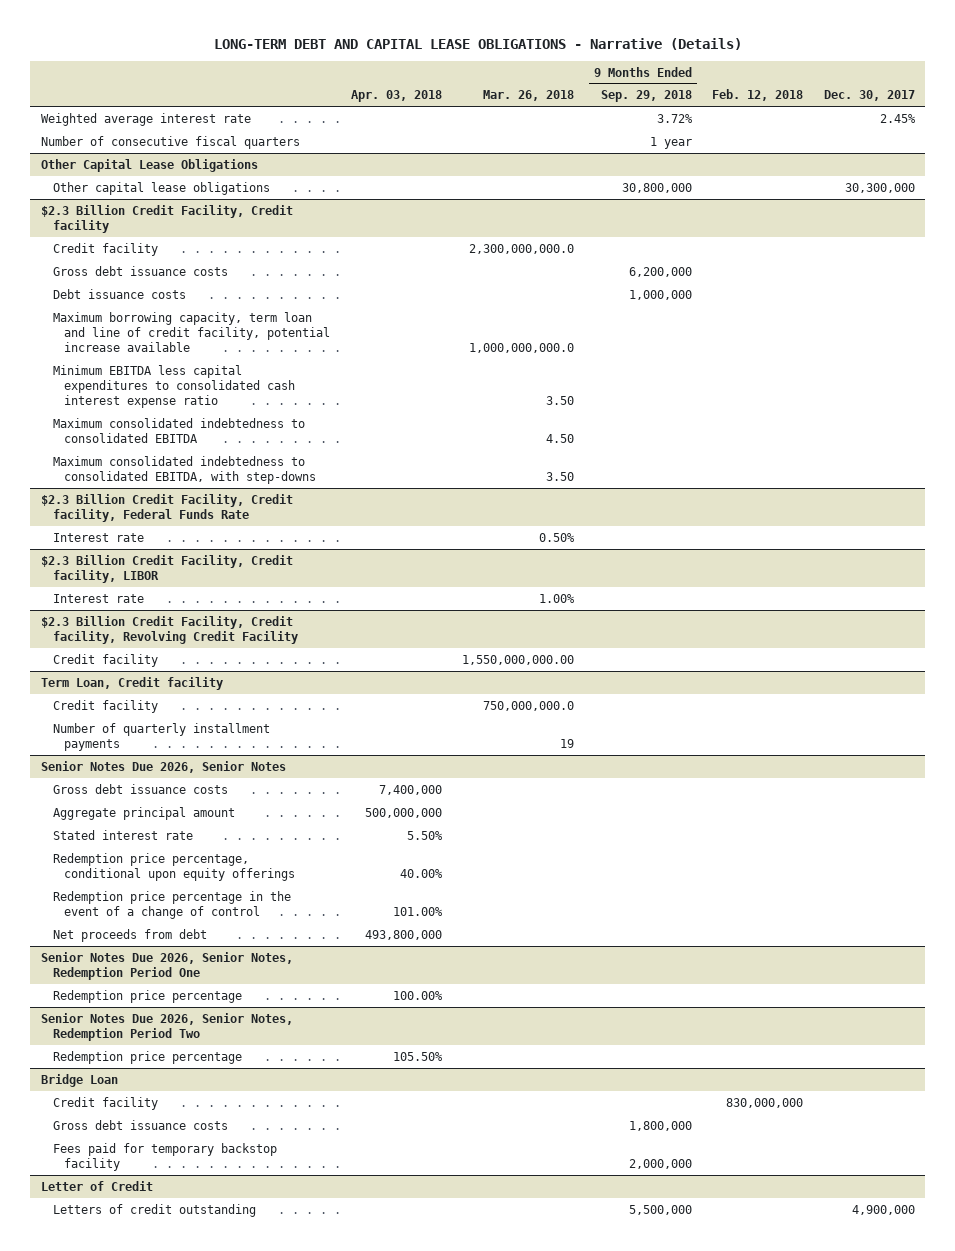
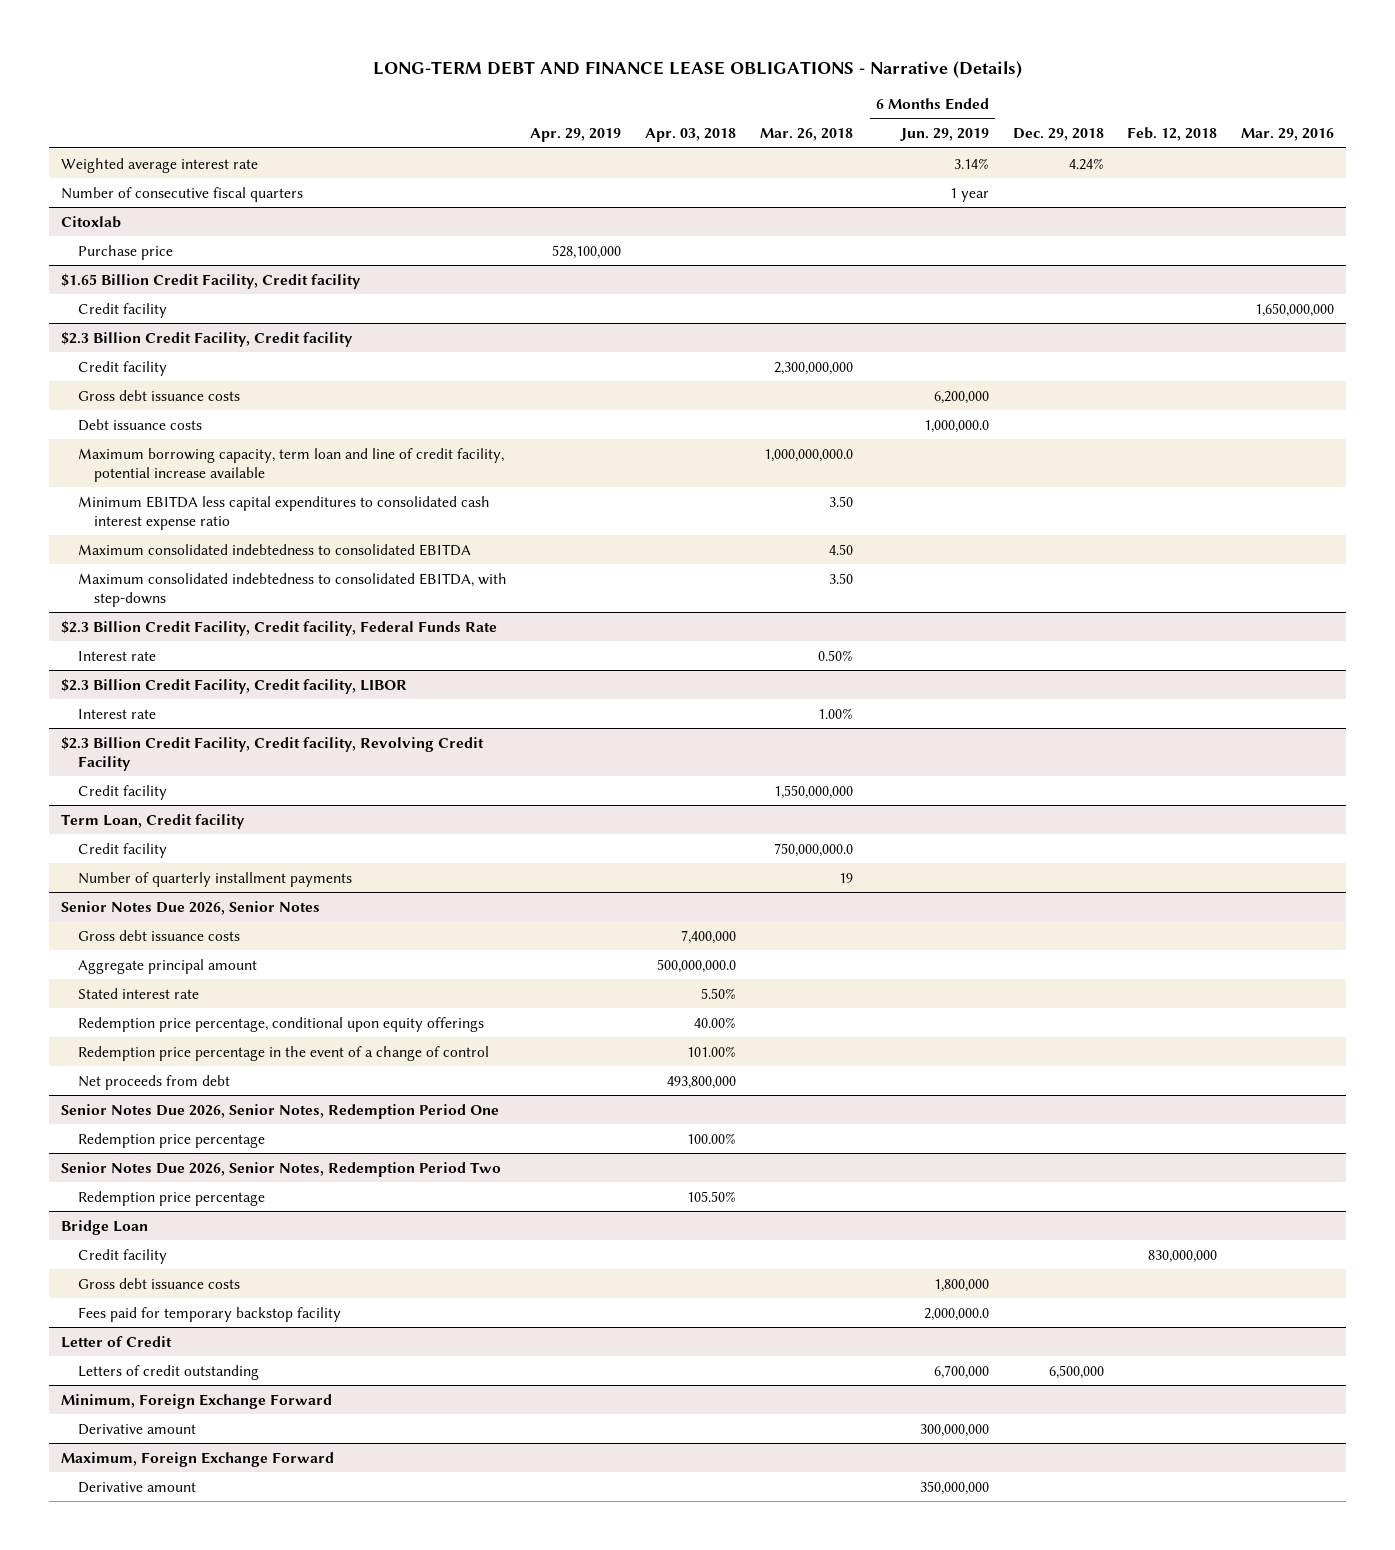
- LONG-TERM DEBT AND CAPITAL LEASE OBLIGATIONS - Narrative (Details)
+ LONG-TERM DEBT AND FINANCE LEASE OBLIGATIONS - Narrative (Details)
- | Apr. 03, 2018 | Mar. 26, 2018 | 9 Months Ended Sep. 29, 2018 | Feb. 12, 2018 | Dec. 30, 2017
+ | Apr. 29, 2019 | Apr. 03, 2018 | Mar. 26, 2018 | 6 Months Ended Jun. 29, 2019 | Dec. 29, 2018 | Feb. 12, 2018 | Mar. 29, 2016
- Other Capital Lease Obligations
- Other capital lease obligations | | | 30,800,000 | | 30,300,000
+ Citoxlab
+ Purchase price | 528,100,000 | | | | | |
+ $1.65 Billion Credit Facility, Credit facility
+ Credit facility | | | | | | | 1,650,000,000
@ $2.3 Billion Credit Facility, Credit facility
- Credit facility | | 2,300,000,000.0 | | |
+ Credit facility | | | 2,300,000,000 | | | |
@ $2.3 Billion Credit Facility, Credit facility, Revolving Credit Facility
- Credit facility | | 1,550,000,000.00 | | |
+ Credit facility | | | 1,550,000,000 | | | |
@ Senior Notes Due 2026, Senior Notes
- Aggregate principal amount | 500,000,000 | | | |
+ Aggregate principal amount | | 500,000,000.0 | | | | |
+ Minimum, Foreign Exchange Forward
+ Derivative amount | | | | 300,000,000 | | |
+ Maximum, Foreign Exchange Forward
+ Derivative amount | | | | 350,000,000 | | |

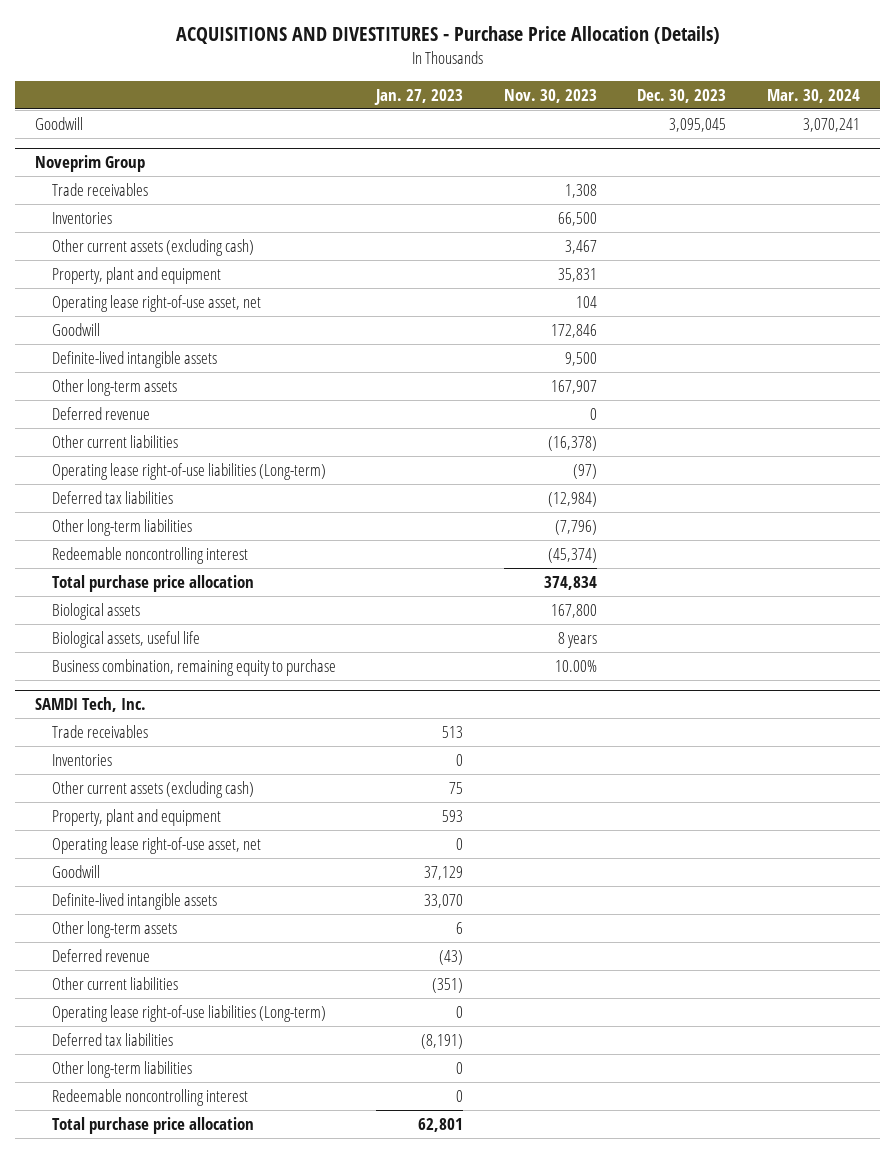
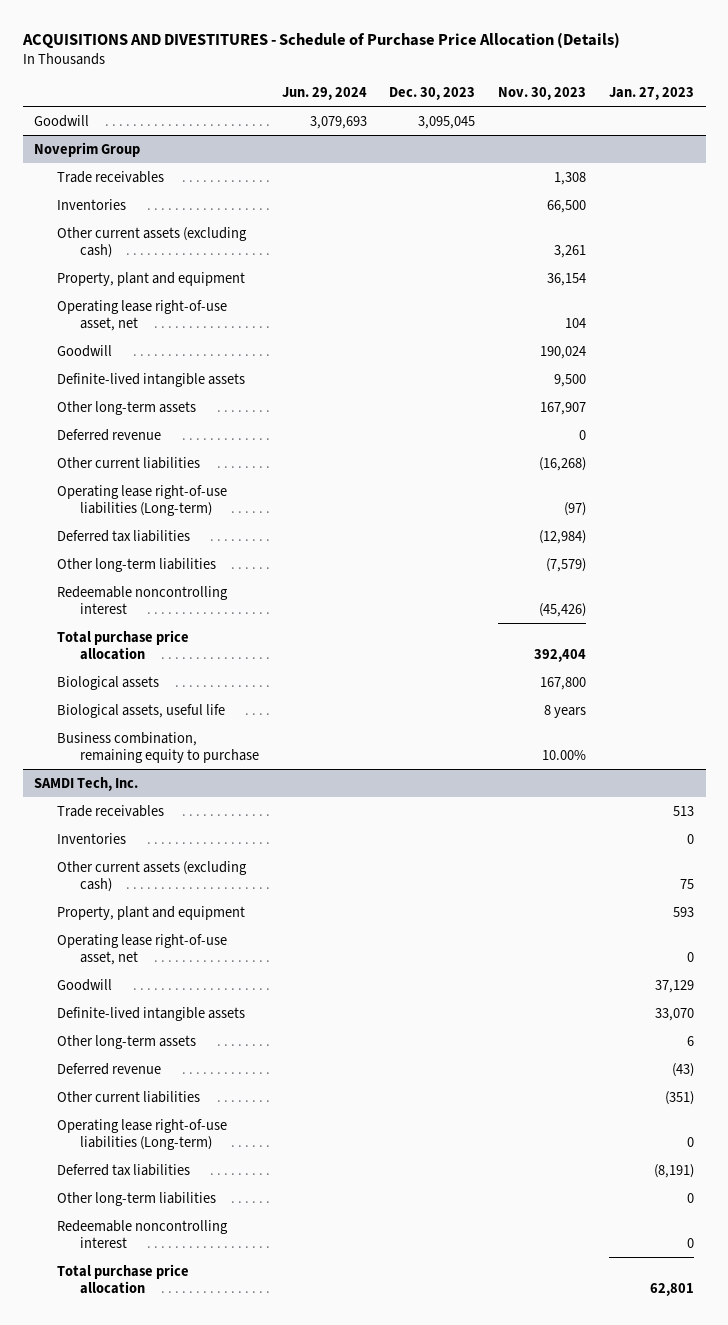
- ACQUISITIONS AND DIVESTITURES - Purchase Price Allocation (Details)
+ ACQUISITIONS AND DIVESTITURES - Schedule of Purchase Price Allocation (Details)
- | Jan. 27, 2023 | Nov. 30, 2023 | Dec. 30, 2023 | Mar. 30, 2024
+ | Jun. 29, 2024 | Dec. 30, 2023 | Nov. 30, 2023 | Jan. 27, 2023
@ Noveprim Group
- Other current assets (excluding cash) | | 3,467 | |
- Property, plant and equipment | | 35,831 | |
+ Other current assets (excluding cash) | | | 3,261 |
+ Property, plant and equipment | | | 36,154 |
- Goodwill | | 172,846 | |
+ Goodwill | | | 190,024 |
- Other current liabilities | | (16,378) | |
+ Other current liabilities | | | (16,268) |
- Other long-term liabilities | | (7,796) | |
- Redeemable noncontrolling interest | | (45,374) | |
- Total purchase price allocation | | 374,834 | |
+ Other long-term liabilities | | | (7,579) |
+ Redeemable noncontrolling interest | | | (45,426) |
+ Total purchase price allocation | | | 392,404 |

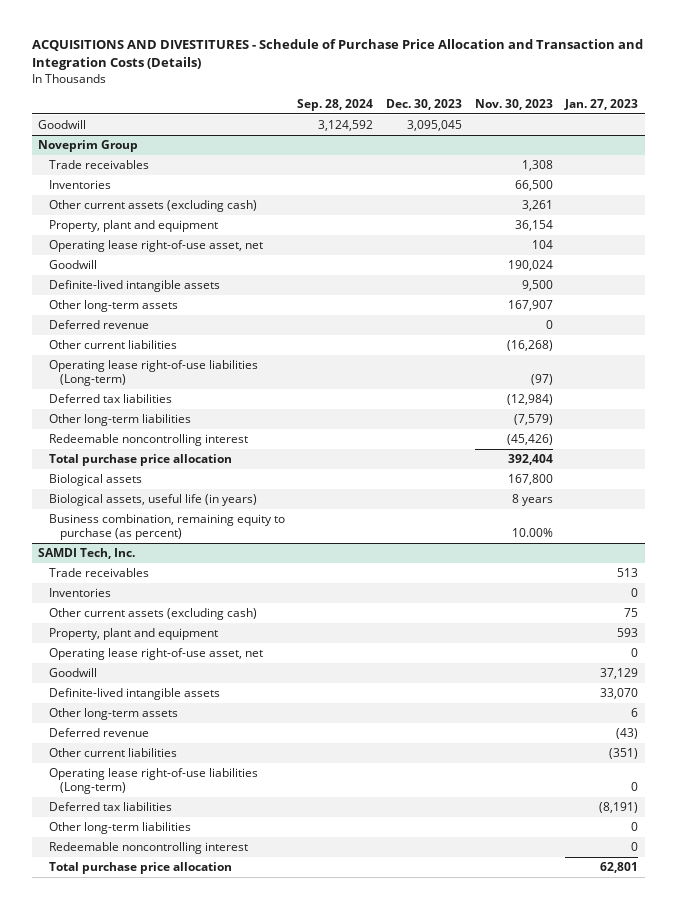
- ACQUISITIONS AND DIVESTITURES - Schedule of Purchase Price Allocation (Details)
+ ACQUISITIONS AND DIVESTITURES - Schedule of Purchase Price Allocation and Transaction and Integration Costs (Details)
- | Jun. 29, 2024 | Dec. 30, 2023 | Nov. 30, 2023 | Jan. 27, 2023
+ | Sep. 28, 2024 | Dec. 30, 2023 | Nov. 30, 2023 | Jan. 27, 2023
@ Noveprim Group
- Biological assets, useful life | | | 8 years |
- Business combination, remaining equity to purchase | | | 10.00% |
+ Biological assets, useful life (in years) | | | 8 years |
+ Business combination, remaining equity to purchase (as percent) | | | 10.00% |

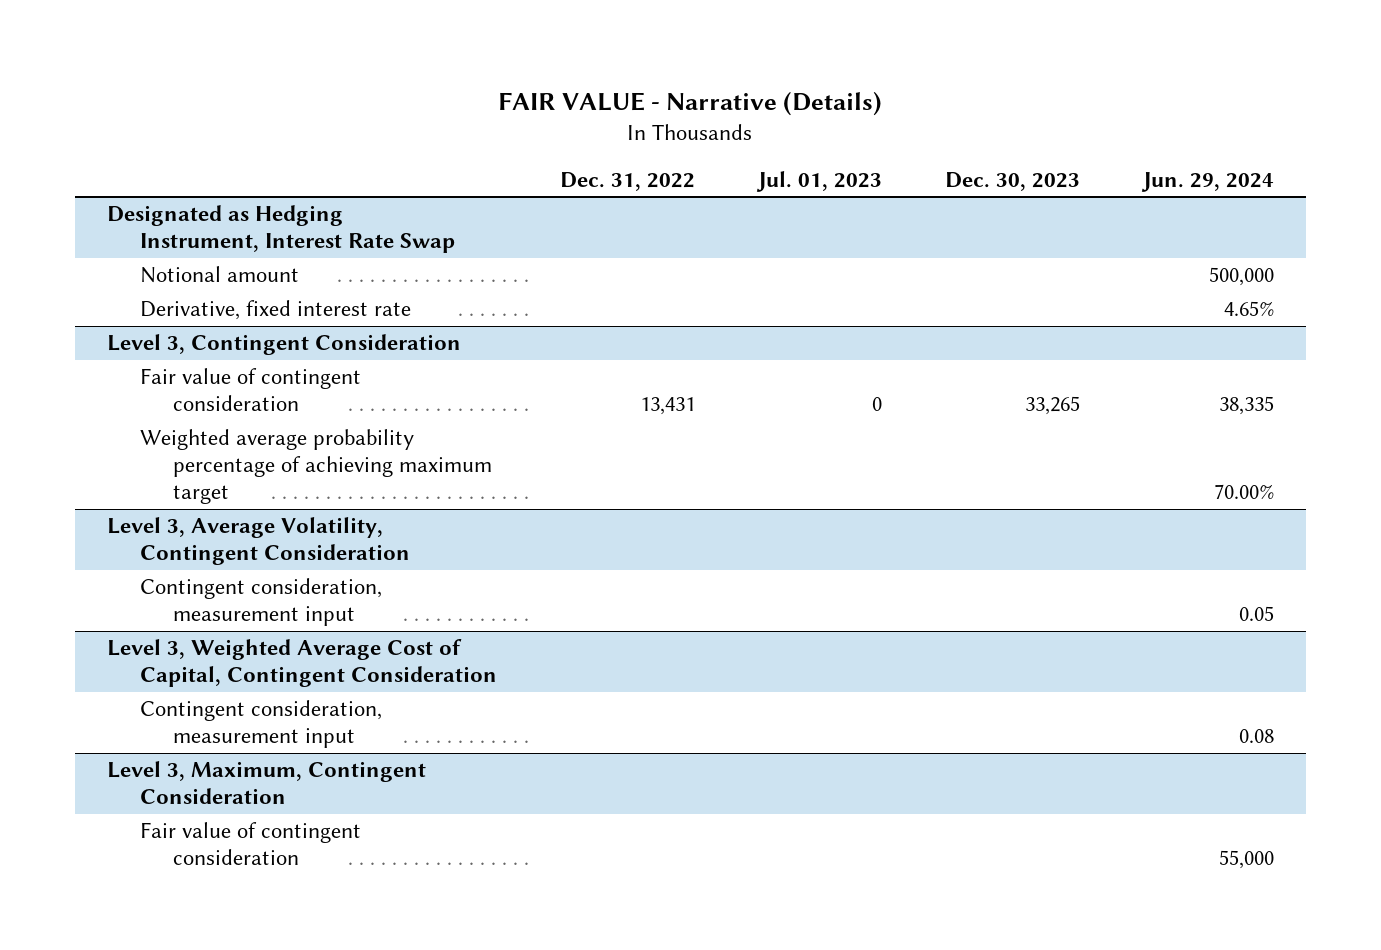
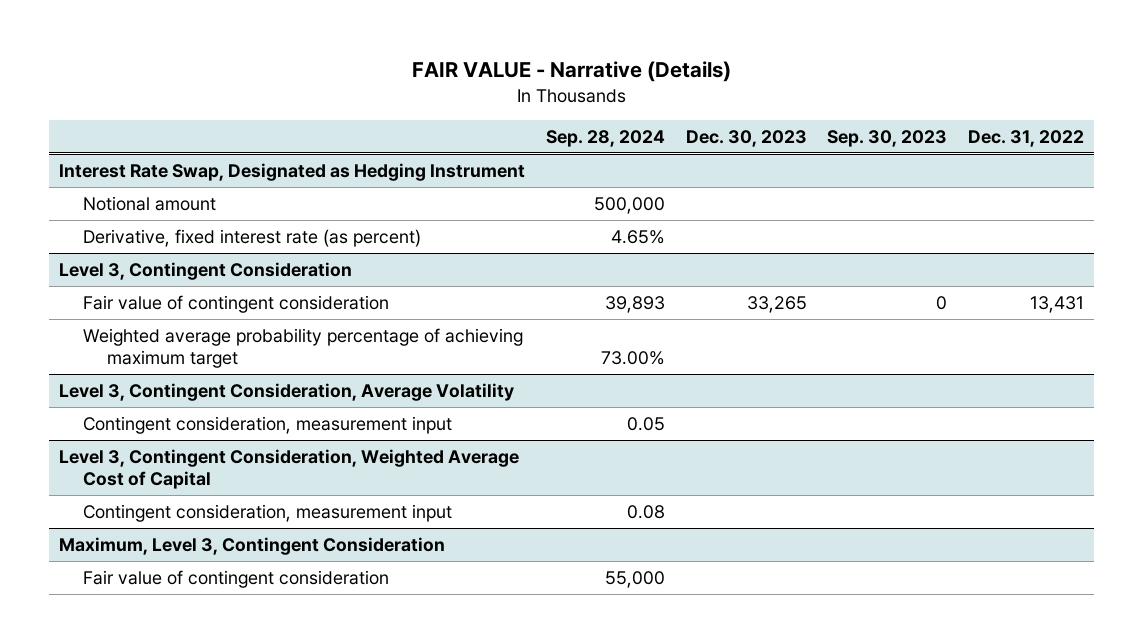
- | Dec. 31, 2022 | Jul. 01, 2023 | Dec. 30, 2023 | Jun. 29, 2024
+ | Sep. 28, 2024 | Dec. 30, 2023 | Sep. 30, 2023 | Dec. 31, 2022
- Designated as Hedging Instrument, Interest Rate Swap
+ Interest Rate Swap, Designated as Hedging Instrument
- Derivative, fixed interest rate | | | | 4.65%
+ Derivative, fixed interest rate (as percent) | 4.65% | | |
- Level 3, Average Volatility, Contingent Consideration
+ Level 3, Contingent Consideration, Average Volatility
- Level 3, Weighted Average Cost of Capital, Contingent Consideration
+ Level 3, Contingent Consideration, Weighted Average Cost of Capital
- Level 3, Maximum, Contingent Consideration
+ Maximum, Level 3, Contingent Consideration

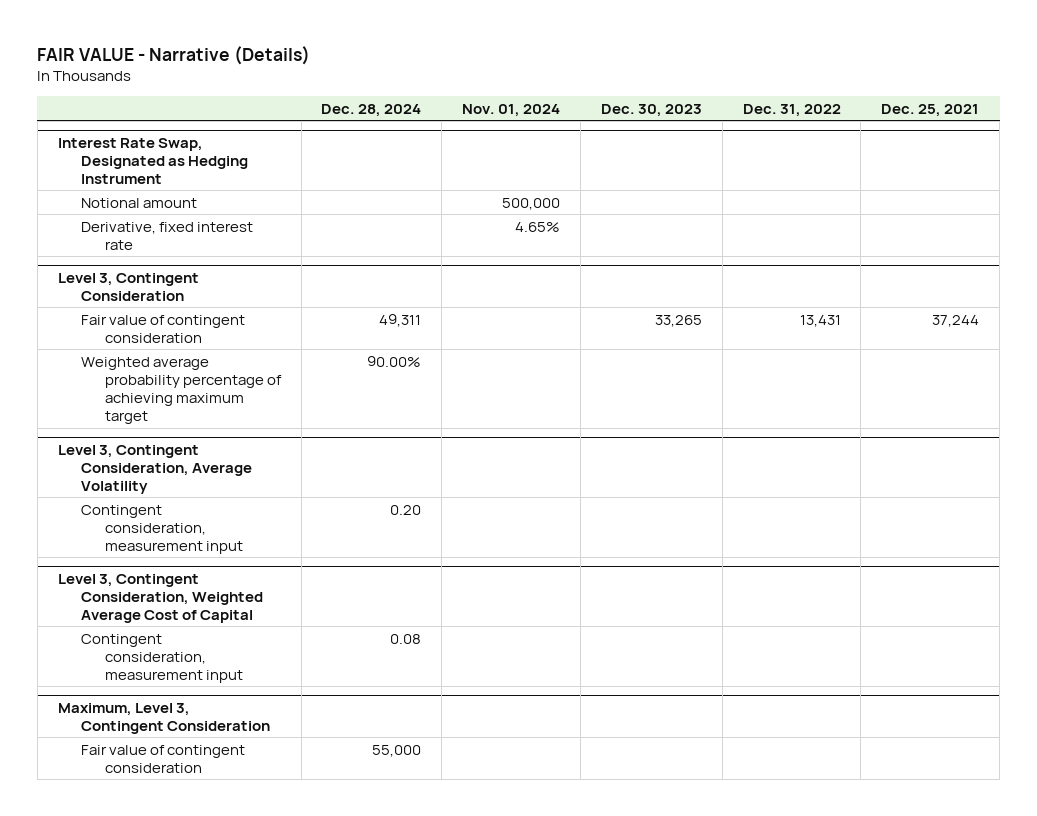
- | Sep. 28, 2024 | Dec. 30, 2023 | Sep. 30, 2023 | Dec. 31, 2022
+ | Dec. 28, 2024 | Nov. 01, 2024 | Dec. 30, 2023 | Dec. 31, 2022 | Dec. 25, 2021
@ Interest Rate Swap, Designated as Hedging Instrument
- Derivative, fixed interest rate (as percent) | 4.65% | | |
+ Derivative, fixed interest rate | | 4.65% | | |

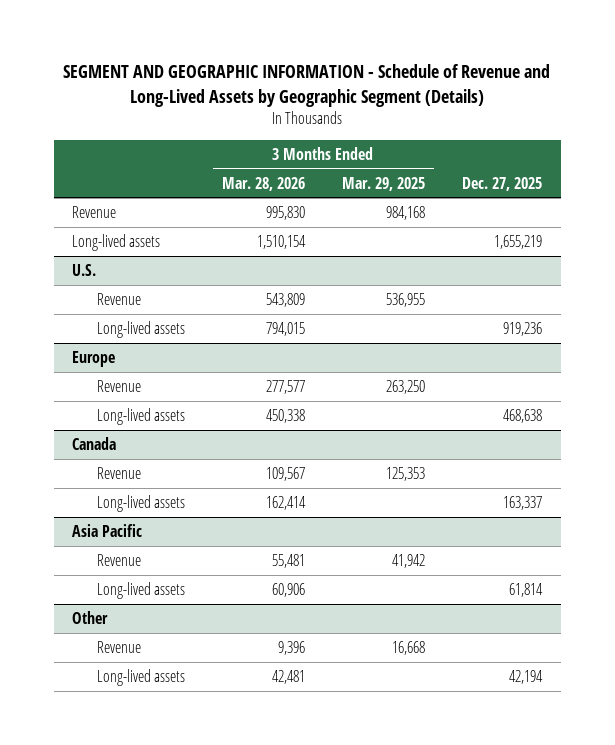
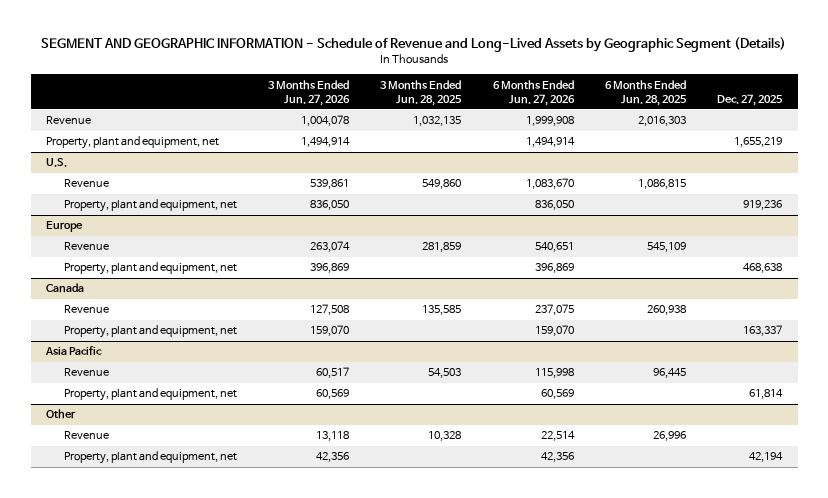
- | 3 Months Ended Mar. 28, 2026 | 3 Months Ended Mar. 29, 2025 | Dec. 27, 2025
+ | 3 Months Ended Jun. 27, 2026 | 3 Months Ended Jun. 28, 2025 | 6 Months Ended Jun. 27, 2026 | 6 Months Ended Jun. 28, 2025 | Dec. 27, 2025
- Long-lived assets | 1,510,154 | | 1,655,219
+ Property, plant and equipment, net | 1,494,914 | | 1,494,914 | | 1,655,219
@ U.S.
- Long-lived assets | 794,015 | | 919,236
+ Property, plant and equipment, net | 836,050 | | 836,050 | | 919,236
@ Europe
- Long-lived assets | 450,338 | | 468,638
+ Property, plant and equipment, net | 396,869 | | 396,869 | | 468,638
@ Canada
- Long-lived assets | 162,414 | | 163,337
+ Property, plant and equipment, net | 159,070 | | 159,070 | | 163,337
@ Asia Pacific
- Long-lived assets | 60,906 | | 61,814
+ Property, plant and equipment, net | 60,569 | | 60,569 | | 61,814
@ Other
- Long-lived assets | 42,481 | | 42,194
+ Property, plant and equipment, net | 42,356 | | 42,356 | | 42,194

